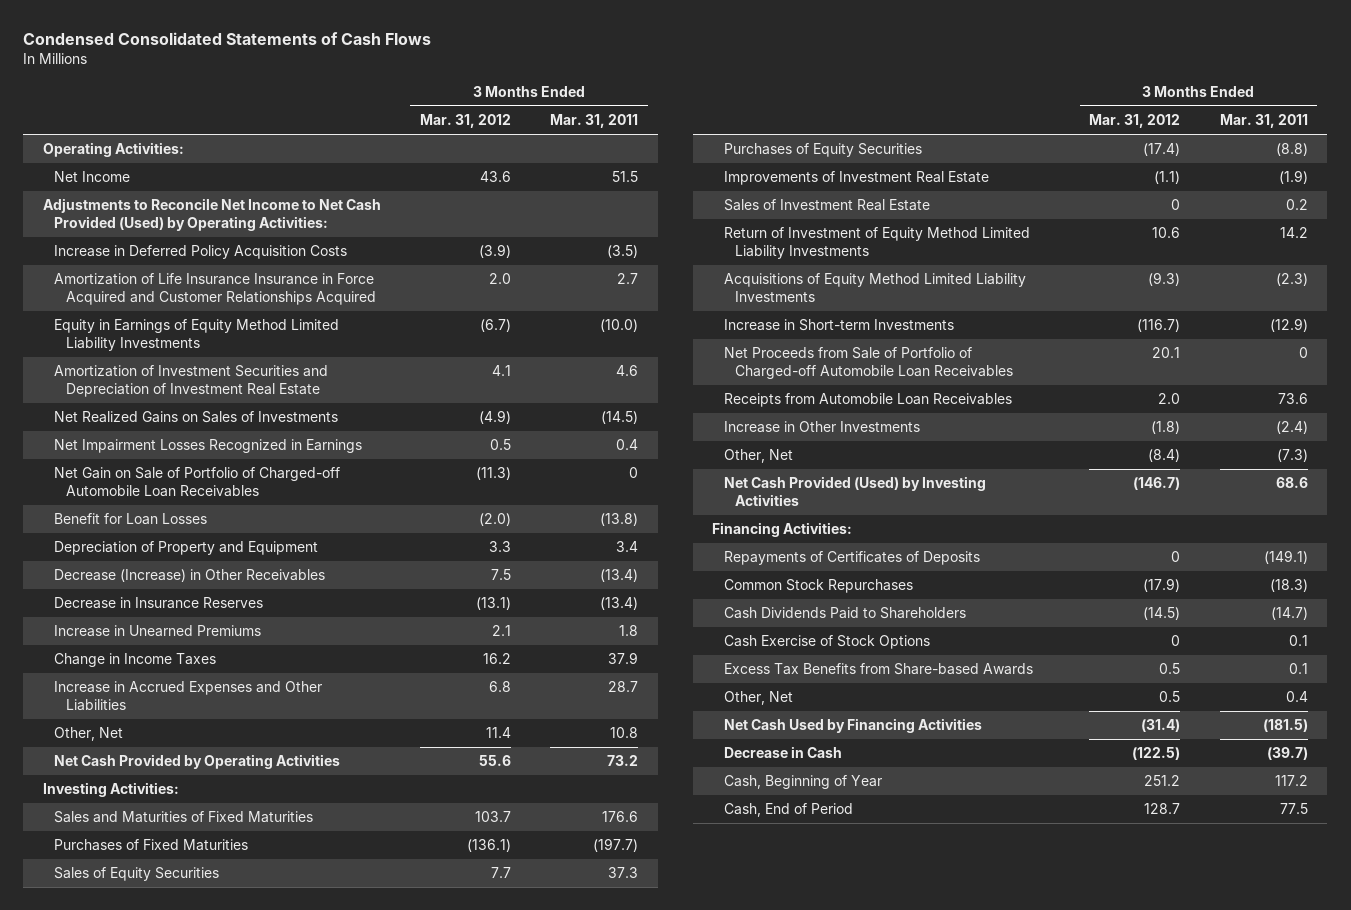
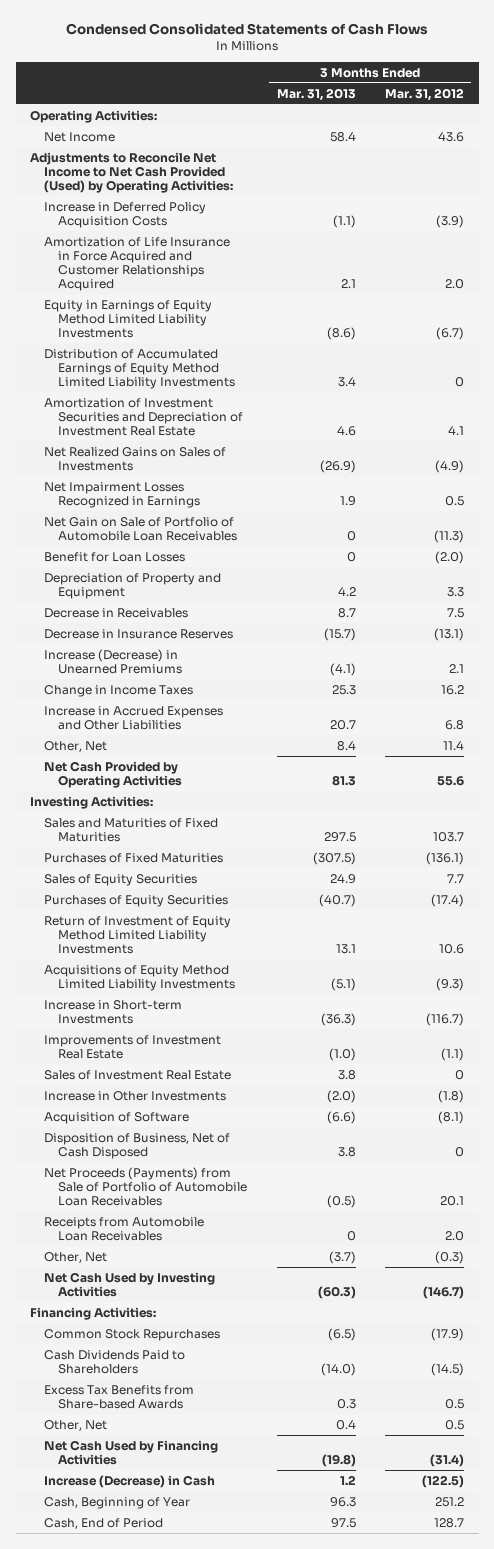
- | 3 Months Ended Mar. 31, 2012 | 3 Months Ended Mar. 31, 2011
+ | 3 Months Ended Mar. 31, 2013 | 3 Months Ended Mar. 31, 2012
- Amortization of Life Insurance Insurance in Force Acquired and Customer Relationships Acquired | 2.0 | 2.7
+ Amortization of Life Insurance in Force Acquired and Customer Relationships Acquired | 2.1 | 2.0
+ Distribution of Accumulated Earnings of Equity Method Limited Liability Investments | 3.4 | 0
- Net Gain on Sale of Portfolio of Charged-off Automobile Loan Receivables | (11.3) | 0
+ Net Gain on Sale of Portfolio of Automobile Loan Receivables | 0 | (11.3)
- Decrease (Increase) in Other Receivables | 7.5 | (13.4)
+ Decrease in Receivables | 8.7 | 7.5
- Increase in Unearned Premiums | 2.1 | 1.8
+ Increase (Decrease) in Unearned Premiums | (4.1) | 2.1
- Net Proceeds from Sale of Portfolio of Charged-off Automobile Loan Receivables | 20.1 | 0
moved down: Improvements of Investment Real Estate | (1.0) | (1.1)
moved down: Sales of Investment Real Estate | 3.8 | 0
- Other, Net | (8.4) | (7.3)
- Net Cash Provided (Used) by Investing Activities | (146.7) | 68.6
+ Acquisition of Software | (6.6) | (8.1)
+ Disposition of Business, Net of Cash Disposed | 3.8 | 0
+ Net Proceeds (Payments) from Sale of Portfolio of Automobile Loan Receivables | (0.5) | 20.1
moved down: Receipts from Automobile Loan Receivables | 0 | 2.0
+ Other, Net | (3.7) | (0.3)
+ Net Cash Used by Investing Activities | (60.3) | (146.7)
- Repayments of Certificates of Deposits | 0 | (149.1)
- Cash Exercise of Stock Options | 0 | 0.1
- Decrease in Cash | (122.5) | (39.7)
+ Increase (Decrease) in Cash | 1.2 | (122.5)

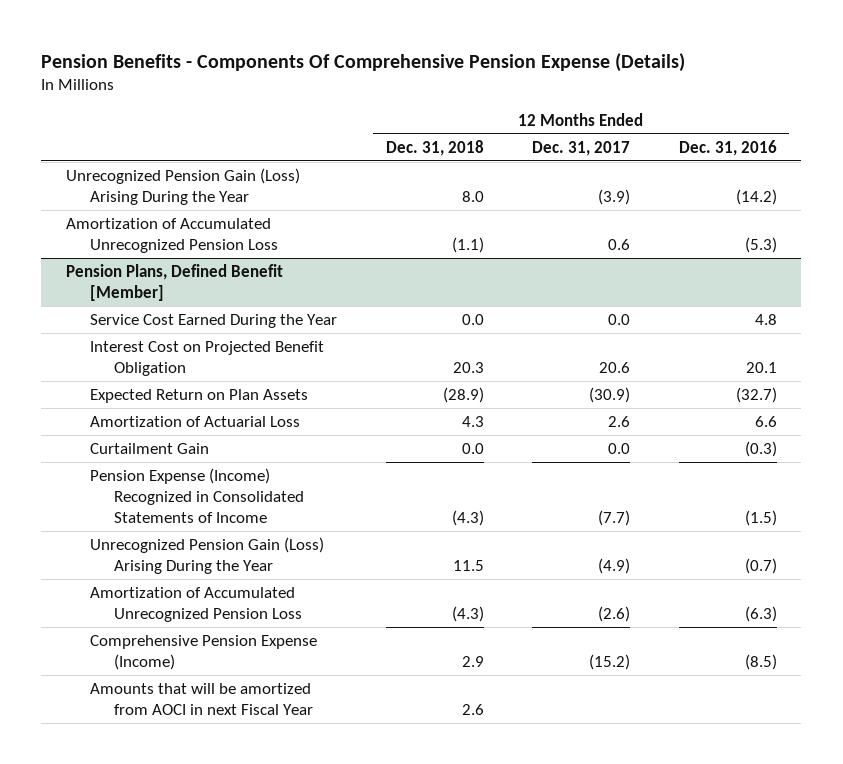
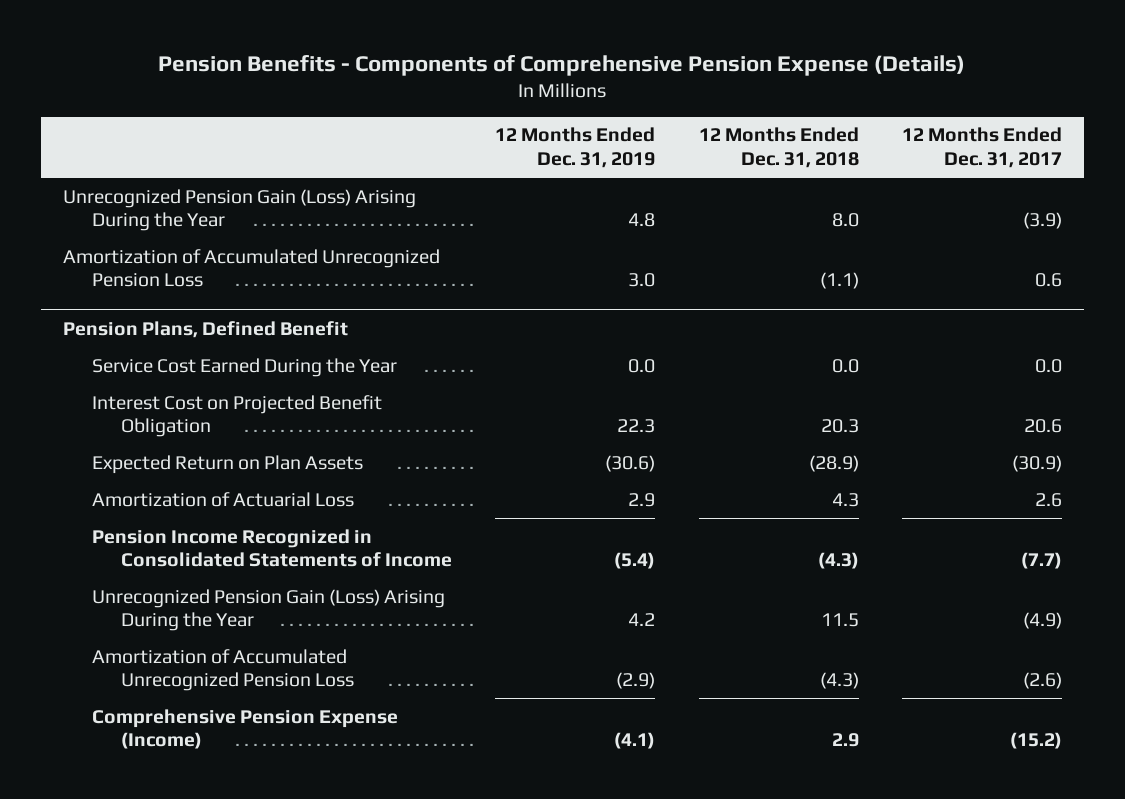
- Pension Benefits - Components Of Comprehensive Pension Expense (Details)
+ Pension Benefits - Components of Comprehensive Pension Expense (Details)
- | 12 Months Ended Dec. 31, 2018 | 12 Months Ended Dec. 31, 2017 | 12 Months Ended Dec. 31, 2016
+ | 12 Months Ended Dec. 31, 2019 | 12 Months Ended Dec. 31, 2018 | 12 Months Ended Dec. 31, 2017
- Pension Plans, Defined Benefit [Member]
+ Pension Plans, Defined Benefit
- Curtailment Gain | 0.0 | 0.0 | (0.3)
- Pension Expense (Income) Recognized in Consolidated Statements of Income | (4.3) | (7.7) | (1.5)
+ Pension Income Recognized in Consolidated Statements of Income | (5.4) | (4.3) | (7.7)
- Amounts that will be amortized from AOCI in next Fiscal Year | 2.6 | |

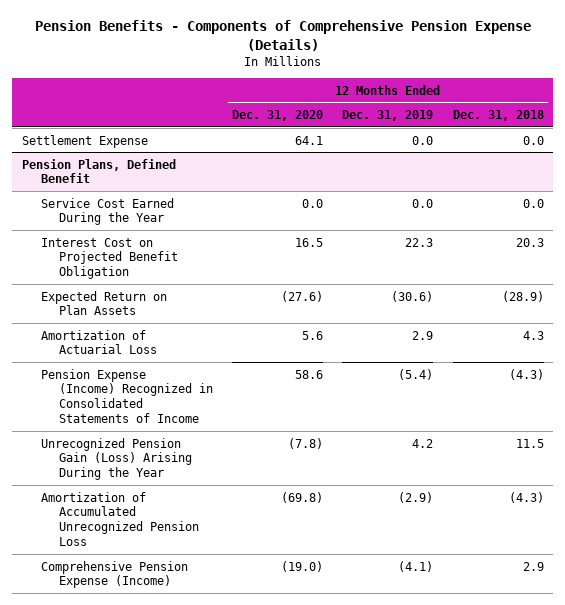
- | 12 Months Ended Dec. 31, 2019 | 12 Months Ended Dec. 31, 2018 | 12 Months Ended Dec. 31, 2017
+ | 12 Months Ended Dec. 31, 2020 | 12 Months Ended Dec. 31, 2019 | 12 Months Ended Dec. 31, 2018
- Unrecognized Pension Gain (Loss) Arising During the Year | 4.8 | 8.0 | (3.9)
- Amortization of Accumulated Unrecognized Pension Loss | 3.0 | (1.1) | 0.6
+ Settlement Expense | 64.1 | 0.0 | 0.0
@ Pension Plans, Defined Benefit
- Pension Income Recognized in Consolidated Statements of Income | (5.4) | (4.3) | (7.7)
+ Pension Expense (Income) Recognized in Consolidated Statements of Income | 58.6 | (5.4) | (4.3)

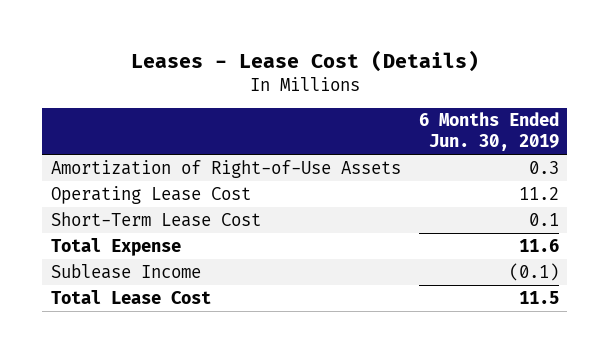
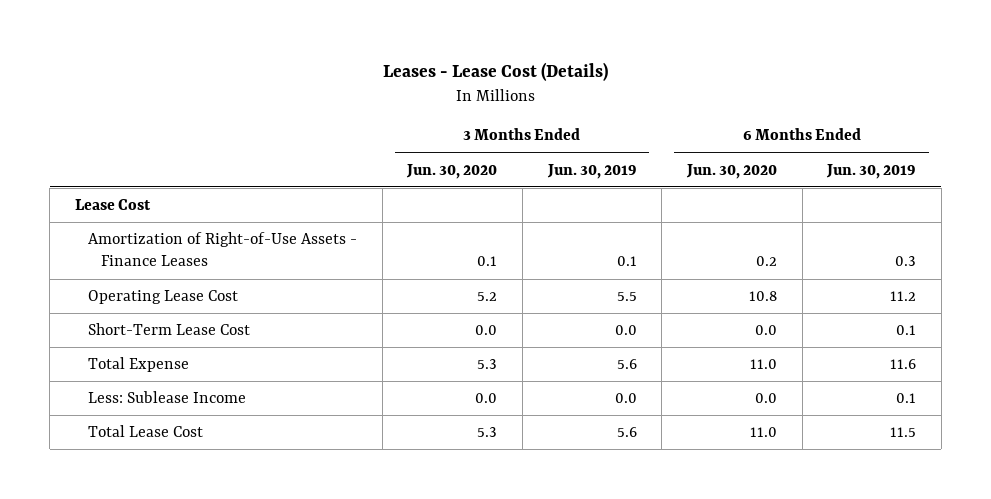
- | 6 Months Ended Jun. 30, 2019
+ | 3 Months Ended Jun. 30, 2020 | 3 Months Ended Jun. 30, 2019 | 6 Months Ended Jun. 30, 2020 | 6 Months Ended Jun. 30, 2019
- Amortization of Right-of-Use Assets | 0.3
+ Lease Cost
+ Amortization of Right-of-Use Assets - Finance Leases | 0.1 | 0.1 | 0.2 | 0.3
- Sublease Income | (0.1)
+ Less: Sublease Income | 0.0 | 0.0 | 0.0 | 0.1

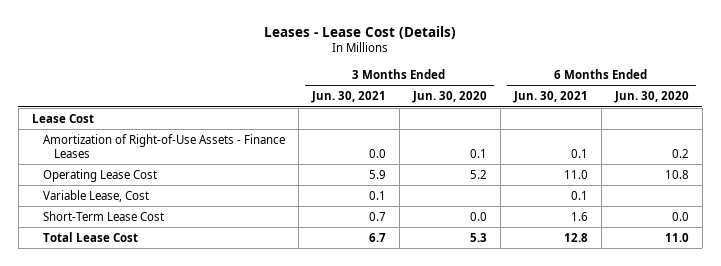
- | 3 Months Ended Jun. 30, 2020 | 3 Months Ended Jun. 30, 2019 | 6 Months Ended Jun. 30, 2020 | 6 Months Ended Jun. 30, 2019
+ | 3 Months Ended Jun. 30, 2021 | 3 Months Ended Jun. 30, 2020 | 6 Months Ended Jun. 30, 2021 | 6 Months Ended Jun. 30, 2020
+ Variable Lease, Cost | 0.1 | | 0.1 |
- Total Expense | 5.3 | 5.6 | 11.0 | 11.6
- Less: Sublease Income | 0.0 | 0.0 | 0.0 | 0.1

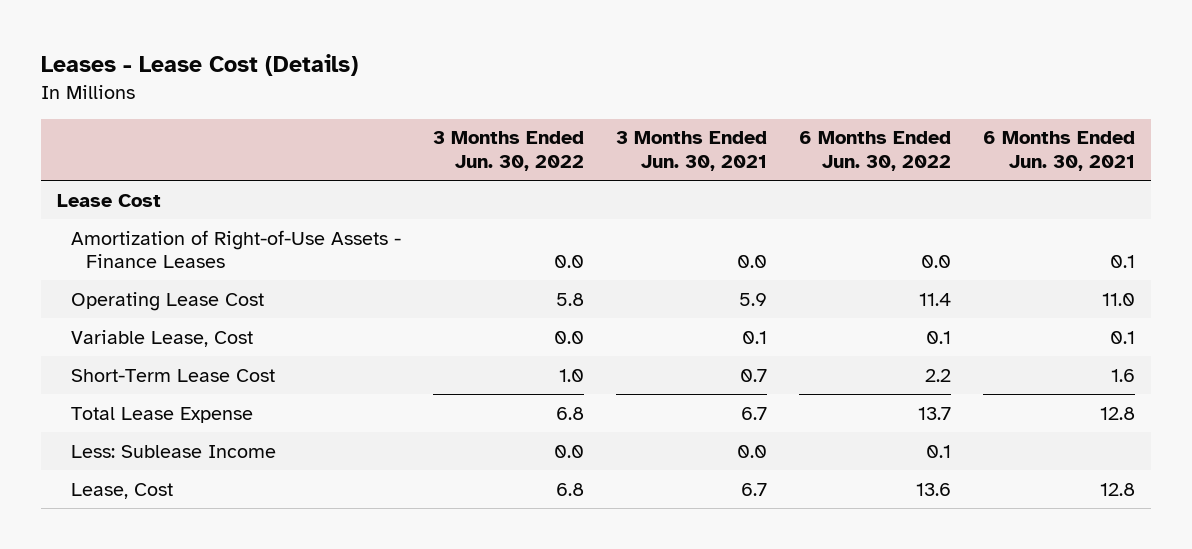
- | 3 Months Ended Jun. 30, 2021 | 3 Months Ended Jun. 30, 2020 | 6 Months Ended Jun. 30, 2021 | 6 Months Ended Jun. 30, 2020
+ | 3 Months Ended Jun. 30, 2022 | 3 Months Ended Jun. 30, 2021 | 6 Months Ended Jun. 30, 2022 | 6 Months Ended Jun. 30, 2021
- Total Lease Cost | 6.7 | 5.3 | 12.8 | 11.0
+ Total Lease Expense | 6.8 | 6.7 | 13.7 | 12.8
+ Less: Sublease Income | 0.0 | 0.0 | 0.1 |
+ Lease, Cost | 6.8 | 6.7 | 13.6 | 12.8

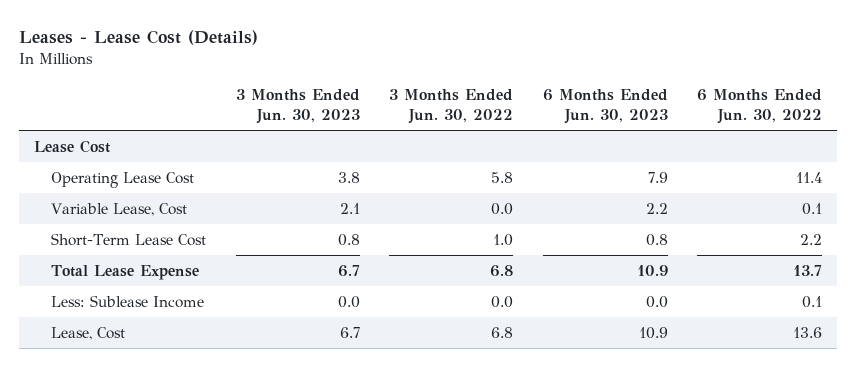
- | 3 Months Ended Jun. 30, 2022 | 3 Months Ended Jun. 30, 2021 | 6 Months Ended Jun. 30, 2022 | 6 Months Ended Jun. 30, 2021
+ | 3 Months Ended Jun. 30, 2023 | 3 Months Ended Jun. 30, 2022 | 6 Months Ended Jun. 30, 2023 | 6 Months Ended Jun. 30, 2022
- Amortization of Right-of-Use Assets - Finance Leases | 0.0 | 0.0 | 0.0 | 0.1

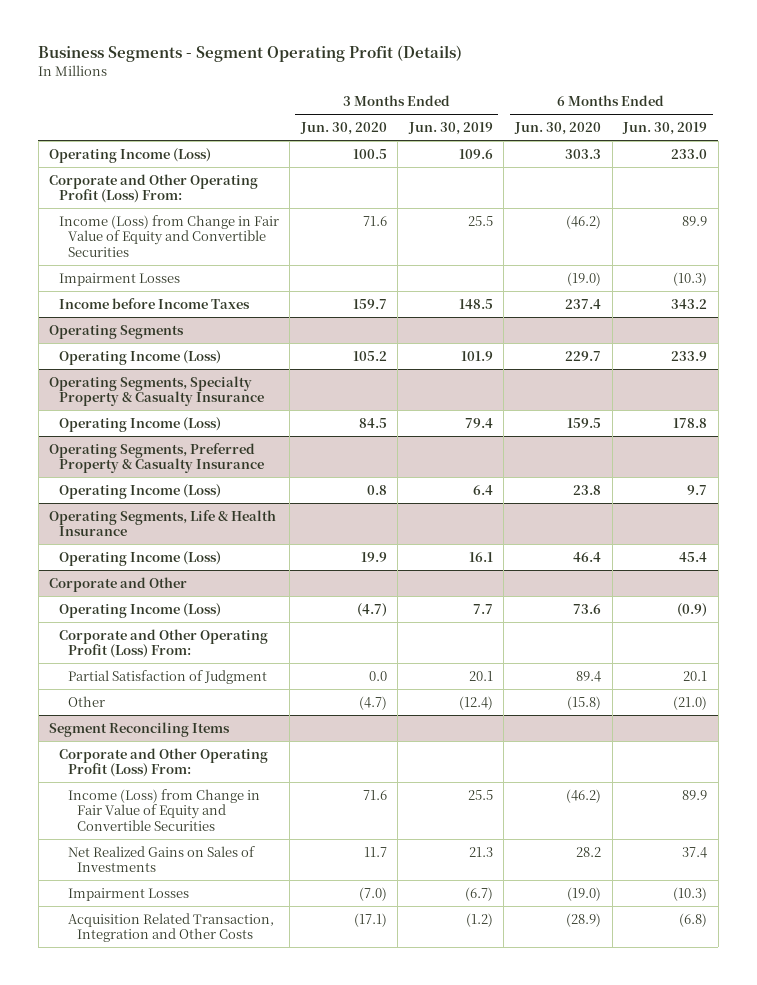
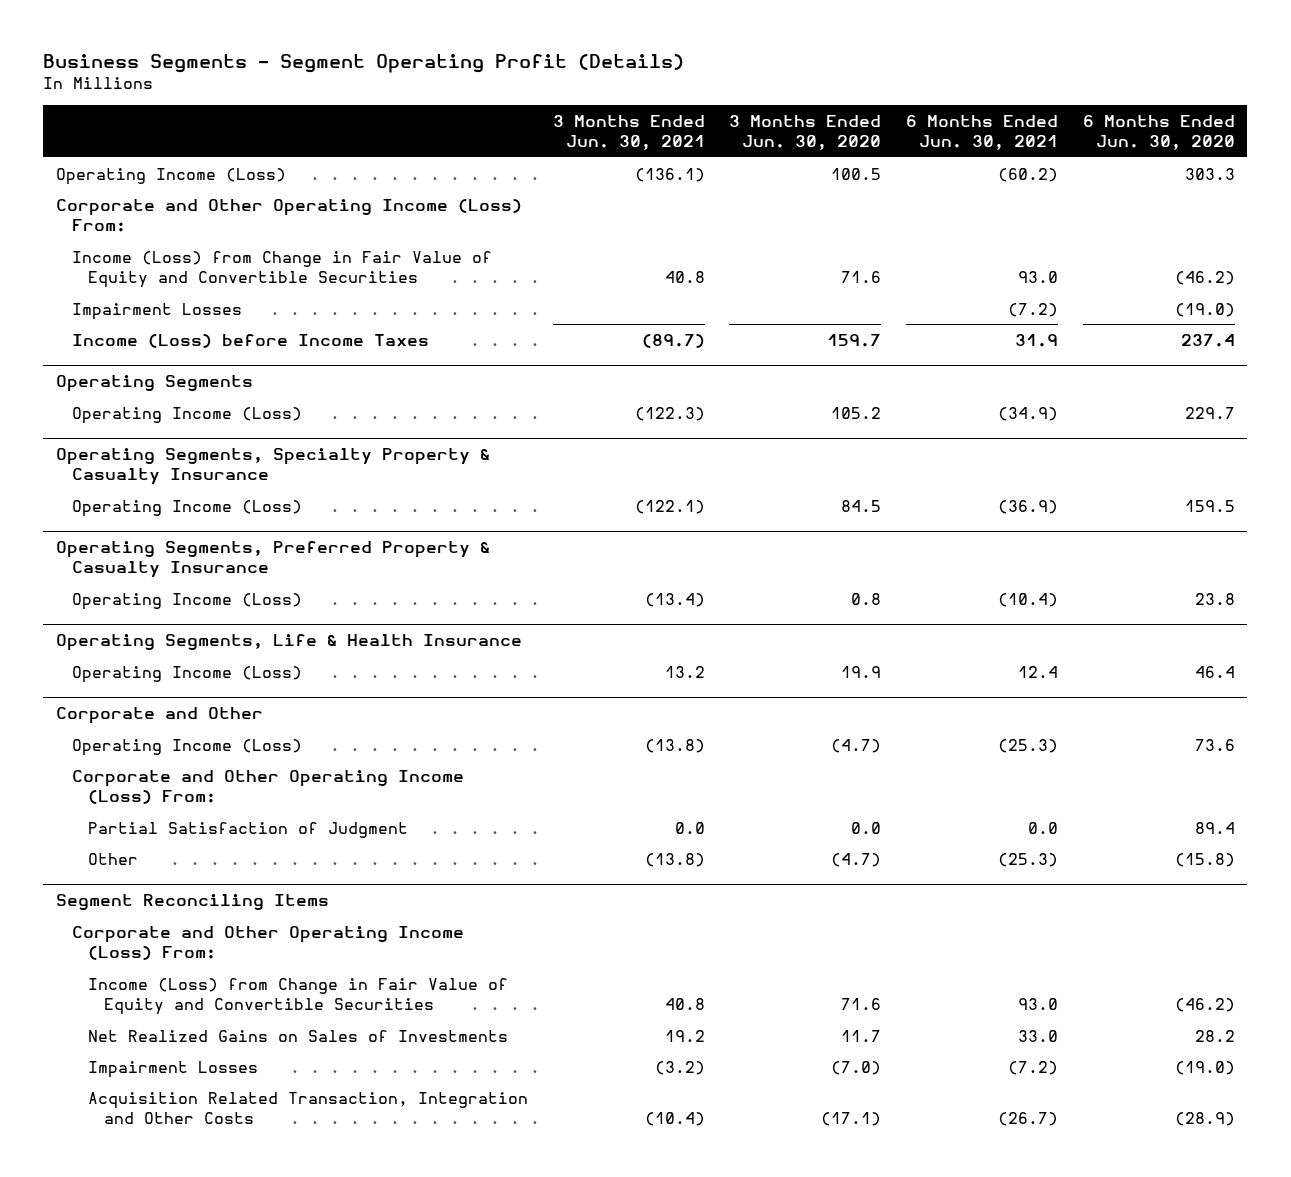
- | 3 Months Ended Jun. 30, 2020 | 3 Months Ended Jun. 30, 2019 | 6 Months Ended Jun. 30, 2020 | 6 Months Ended Jun. 30, 2019
+ | 3 Months Ended Jun. 30, 2021 | 3 Months Ended Jun. 30, 2020 | 6 Months Ended Jun. 30, 2021 | 6 Months Ended Jun. 30, 2020
- Corporate and Other Operating Profit (Loss) From:
+ Corporate and Other Operating Income (Loss) From:
- Income before Income Taxes | 159.7 | 148.5 | 237.4 | 343.2
+ Income (Loss) before Income Taxes | (89.7) | 159.7 | 31.9 | 237.4
@ Corporate and Other
- Corporate and Other Operating Profit (Loss) From:
+ Corporate and Other Operating Income (Loss) From:
@ Segment Reconciling Items
- Corporate and Other Operating Profit (Loss) From:
+ Corporate and Other Operating Income (Loss) From:

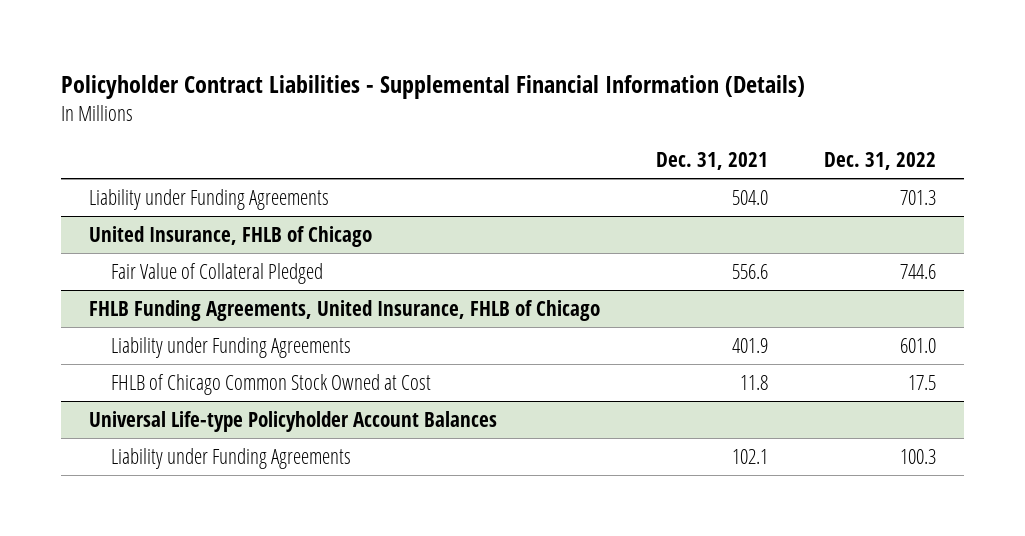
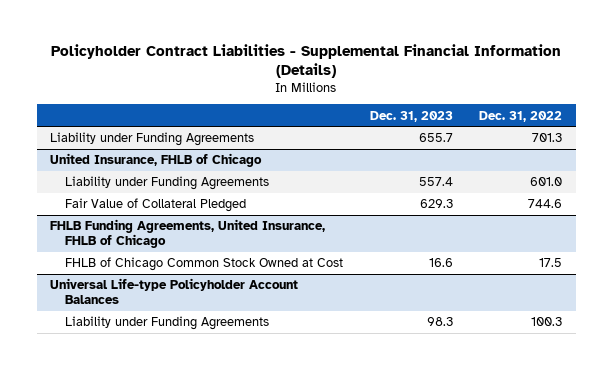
- | Dec. 31, 2021 | Dec. 31, 2022
+ | Dec. 31, 2023 | Dec. 31, 2022
@ United Insurance, FHLB of Chicago
+ Liability under Funding Agreements | 557.4 | 601.0
@ FHLB Funding Agreements, United Insurance, FHLB of Chicago
- Liability under Funding Agreements | 401.9 | 601.0

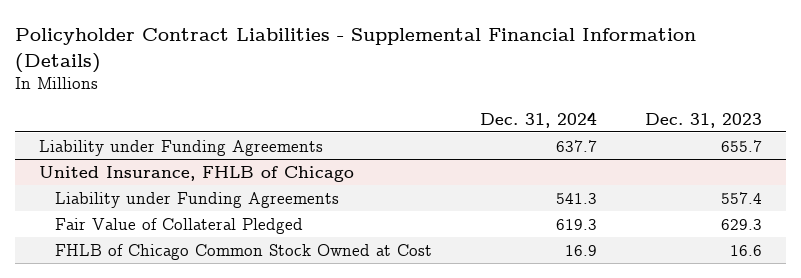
- | Dec. 31, 2023 | Dec. 31, 2022
+ | Dec. 31, 2024 | Dec. 31, 2023
- FHLB Funding Agreements, United Insurance, FHLB of Chicago
- Universal Life-type Policyholder Account Balances
- Liability under Funding Agreements | 98.3 | 100.3

